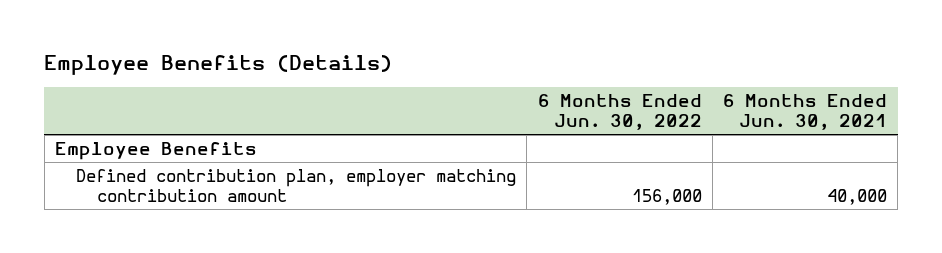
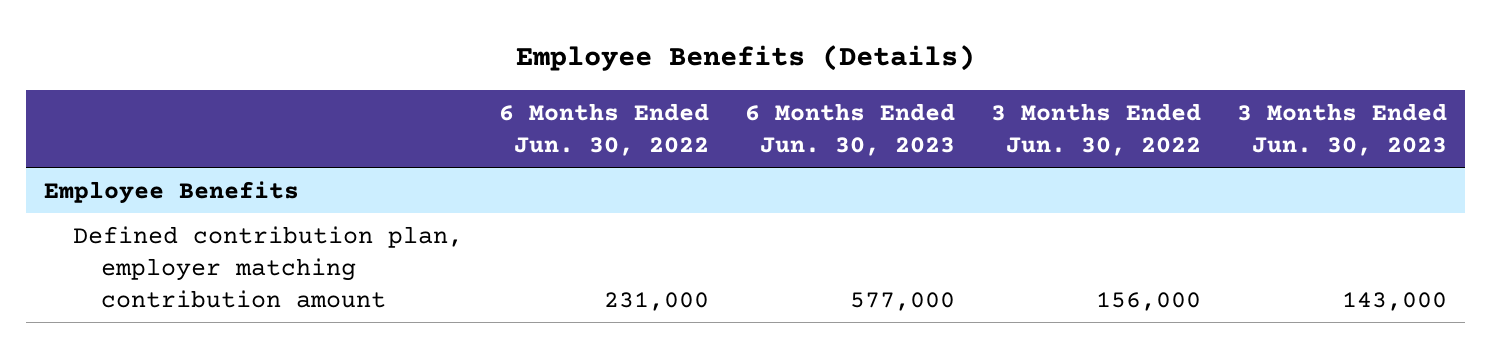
- | 6 Months Ended Jun. 30, 2022 | 6 Months Ended Jun. 30, 2021
+ | 6 Months Ended Jun. 30, 2022 | 6 Months Ended Jun. 30, 2023 | 3 Months Ended Jun. 30, 2022 | 3 Months Ended Jun. 30, 2023
- Defined contribution plan, employer matching contribution amount | 156,000 | 40,000
+ Defined contribution plan, employer matching contribution amount | 231,000 | 577,000 | 156,000 | 143,000

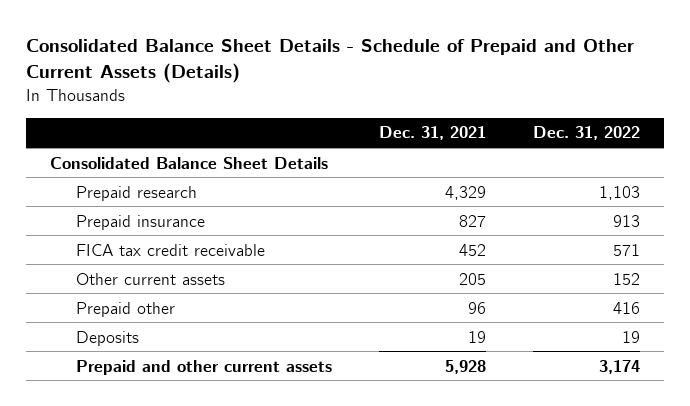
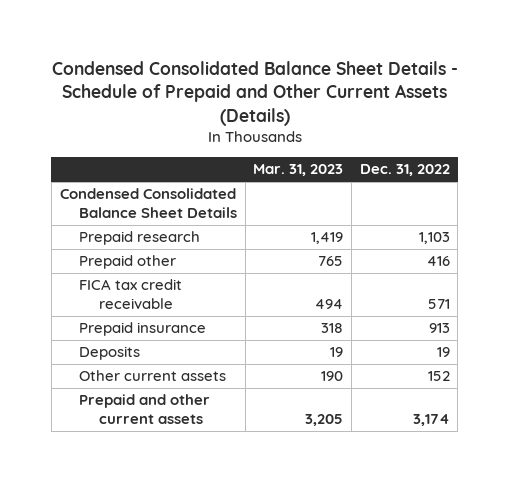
- Consolidated Balance Sheet Details - Schedule of Prepaid and Other Current Assets (Details)
+ Condensed Consolidated Balance Sheet Details - Schedule of Prepaid and Other Current Assets (Details)
- | Dec. 31, 2021 | Dec. 31, 2022
+ | Mar. 31, 2023 | Dec. 31, 2022
- Consolidated Balance Sheet Details
+ Condensed Consolidated Balance Sheet Details
moved down: FICA tax credit receivable | 494 | 571
moved down: Prepaid insurance | 318 | 913
moved down: Other current assets | 190 | 152

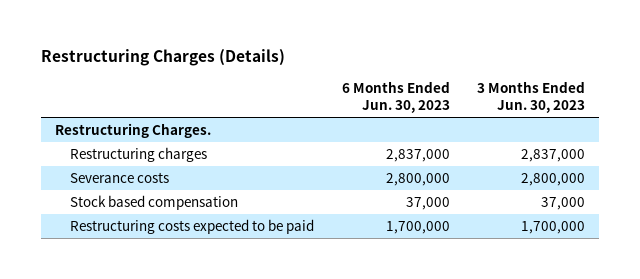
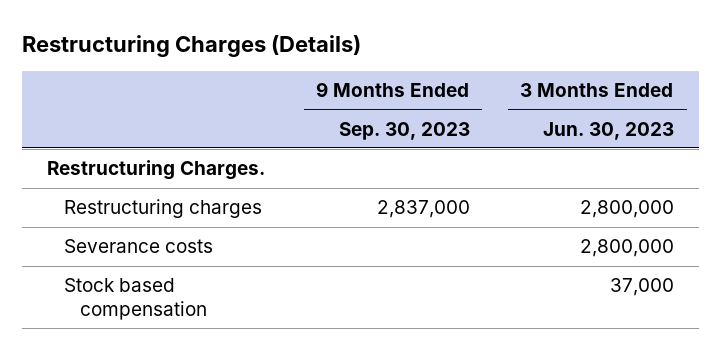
- | 6 Months Ended Jun. 30, 2023 | 3 Months Ended Jun. 30, 2023
+ | 9 Months Ended Sep. 30, 2023 | 3 Months Ended Jun. 30, 2023
- Restructuring charges | 2,837,000 | 2,837,000
+ Restructuring charges | 2,837,000 | 2,800,000
- Restructuring costs expected to be paid | 1,700,000 | 1,700,000

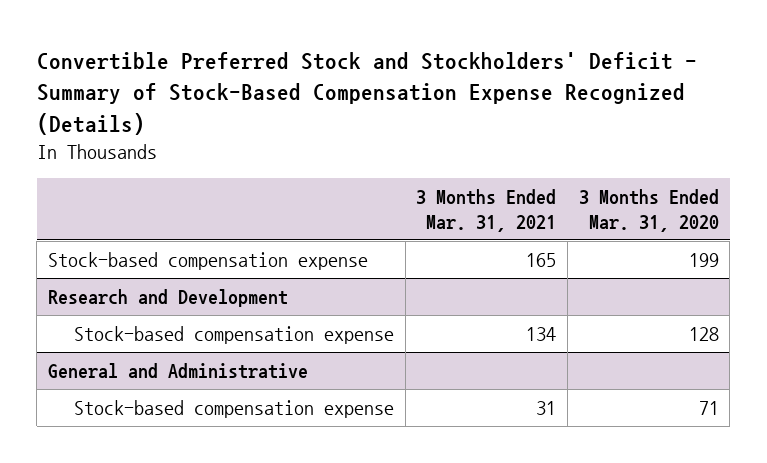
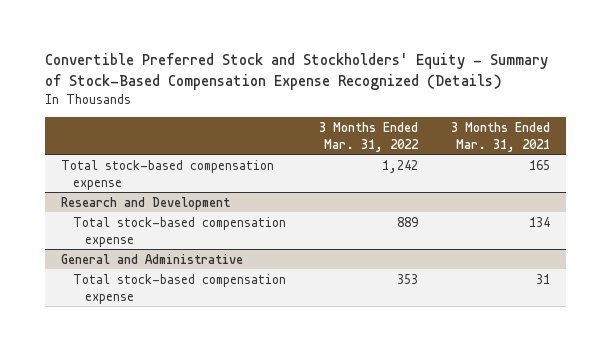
- Convertible Preferred Stock and Stockholders' Deficit - Summary of Stock-Based Compensation Expense Recognized (Details)
+ Convertible Preferred Stock and Stockholders' Equity - Summary of Stock-Based Compensation Expense Recognized (Details)
- | 3 Months Ended Mar. 31, 2021 | 3 Months Ended Mar. 31, 2020
+ | 3 Months Ended Mar. 31, 2022 | 3 Months Ended Mar. 31, 2021
- Stock-based compensation expense | 165 | 199
+ Total stock-based compensation expense | 1,242 | 165
@ Research and Development
- Stock-based compensation expense | 134 | 128
+ Total stock-based compensation expense | 889 | 134
@ General and Administrative
- Stock-based compensation expense | 31 | 71
+ Total stock-based compensation expense | 353 | 31

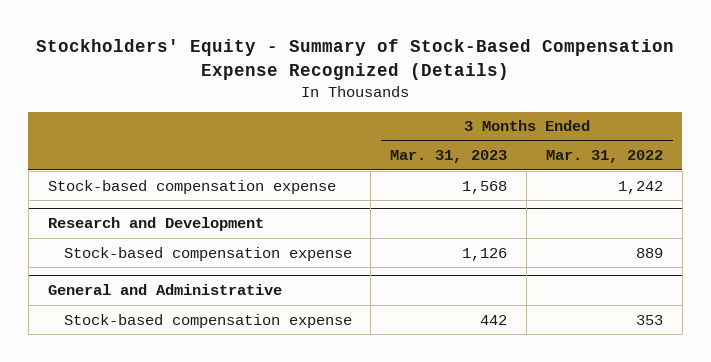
- Convertible Preferred Stock and Stockholders' Equity - Summary of Stock-Based Compensation Expense Recognized (Details)
+ Stockholders' Equity - Summary of Stock-Based Compensation Expense Recognized (Details)
- | 3 Months Ended Mar. 31, 2022 | 3 Months Ended Mar. 31, 2021
+ | 3 Months Ended Mar. 31, 2023 | 3 Months Ended Mar. 31, 2022
- Total stock-based compensation expense | 1,242 | 165
+ Stock-based compensation expense | 1,568 | 1,242
@ Research and Development
- Total stock-based compensation expense | 889 | 134
+ Stock-based compensation expense | 1,126 | 889
@ General and Administrative
- Total stock-based compensation expense | 353 | 31
+ Stock-based compensation expense | 442 | 353

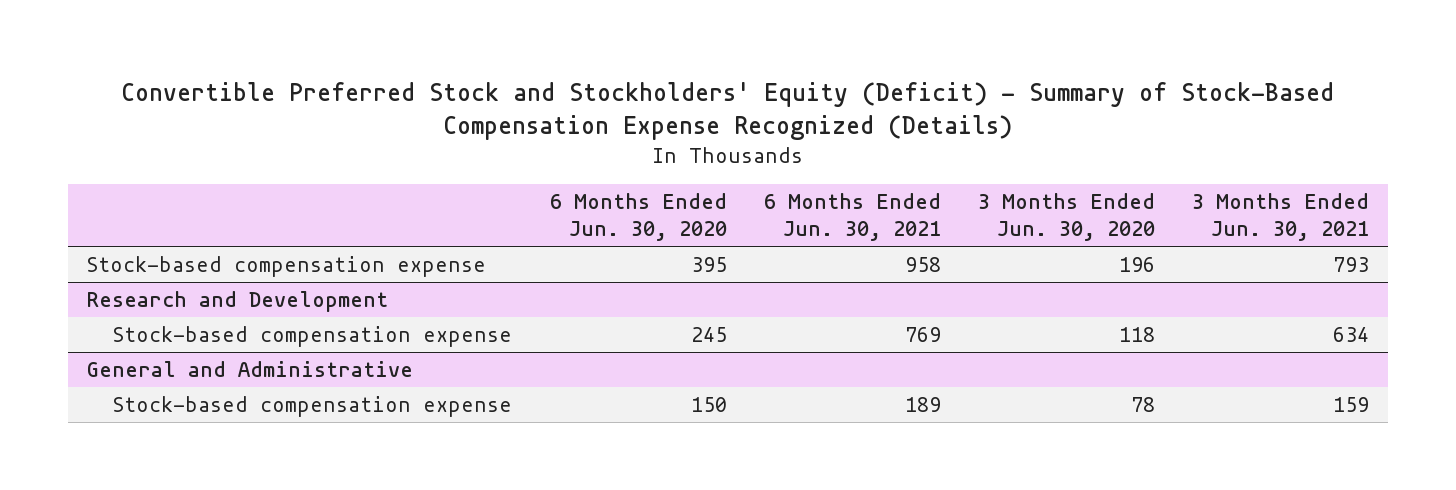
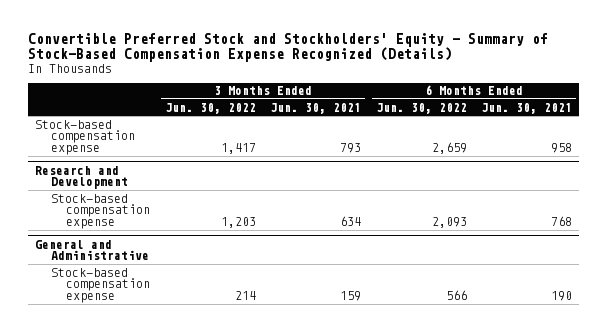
- Convertible Preferred Stock and Stockholders' Equity (Deficit) - Summary of Stock-Based Compensation Expense Recognized (Details)
+ Convertible Preferred Stock and Stockholders' Equity - Summary of Stock-Based Compensation Expense Recognized (Details)
- | 6 Months Ended Jun. 30, 2020 | 6 Months Ended Jun. 30, 2021 | 3 Months Ended Jun. 30, 2020 | 3 Months Ended Jun. 30, 2021
+ | 3 Months Ended Jun. 30, 2022 | 3 Months Ended Jun. 30, 2021 | 6 Months Ended Jun. 30, 2022 | 6 Months Ended Jun. 30, 2021
@ Research and Development
- Stock-based compensation expense | 245 | 769 | 118 | 634
+ Stock-based compensation expense | 1,203 | 634 | 2,093 | 768
@ General and Administrative
- Stock-based compensation expense | 150 | 189 | 78 | 159
+ Stock-based compensation expense | 214 | 159 | 566 | 190

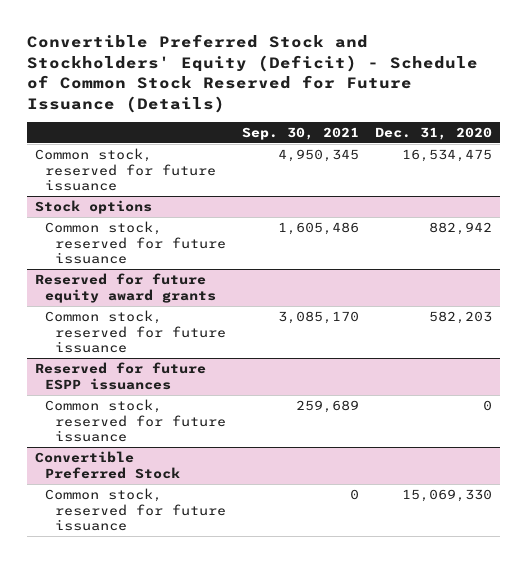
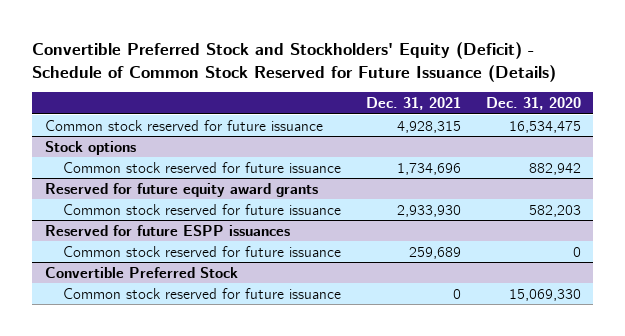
- | Sep. 30, 2021 | Dec. 31, 2020
+ | Dec. 31, 2021 | Dec. 31, 2020
- Common stock, reserved for future issuance | 4,950,345 | 16,534,475
+ Common stock reserved for future issuance | 4,928,315 | 16,534,475
@ Stock options
- Common stock, reserved for future issuance | 1,605,486 | 882,942
+ Common stock reserved for future issuance | 1,734,696 | 882,942
@ Reserved for future equity award grants
- Common stock, reserved for future issuance | 3,085,170 | 582,203
+ Common stock reserved for future issuance | 2,933,930 | 582,203
@ Reserved for future ESPP issuances
- Common stock, reserved for future issuance | 259,689 | 0
+ Common stock reserved for future issuance | 259,689 | 0
@ Convertible Preferred Stock
- Common stock, reserved for future issuance | 0 | 15,069,330
+ Common stock reserved for future issuance | 0 | 15,069,330

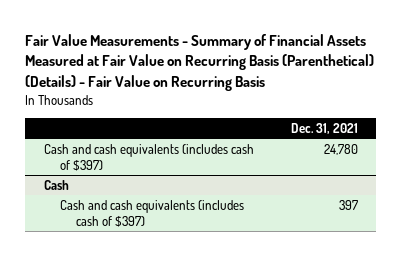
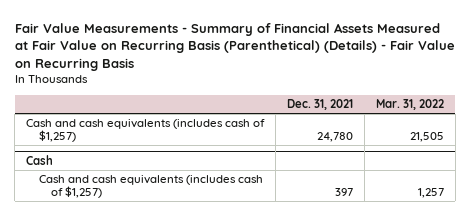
- | Dec. 31, 2021
+ | Dec. 31, 2021 | Mar. 31, 2022
- Cash and cash equivalents (includes cash of $397) | 24,780
+ Cash and cash equivalents (includes cash of $1,257) | 24,780 | 21,505
@ Cash
- Cash and cash equivalents (includes cash of $397) | 397
+ Cash and cash equivalents (includes cash of $1,257) | 397 | 1,257

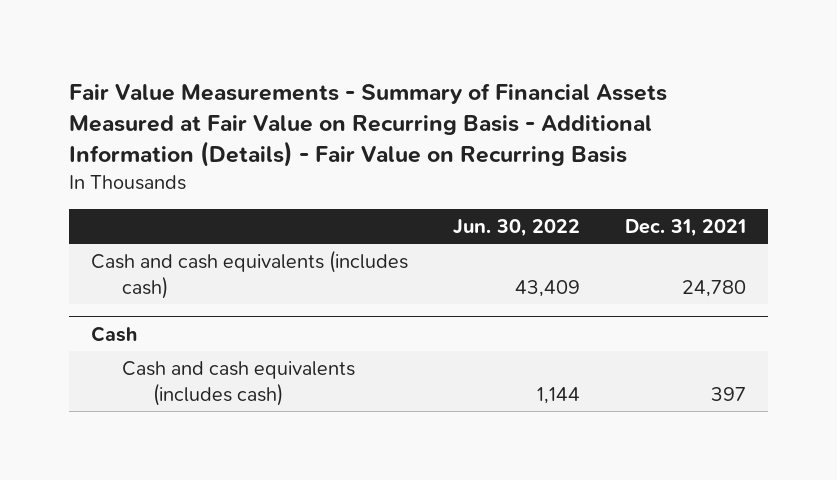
- Fair Value Measurements - Summary of Financial Assets Measured at Fair Value on Recurring Basis (Parenthetical) (Details) - Fair Value on Recurring Basis
+ Fair Value Measurements - Summary of Financial Assets Measured at Fair Value on Recurring Basis - Additional Information (Details) - Fair Value on Recurring Basis
- | Dec. 31, 2021 | Mar. 31, 2022
+ | Jun. 30, 2022 | Dec. 31, 2021
- Cash and cash equivalents (includes cash of $1,257) | 24,780 | 21,505
+ Cash and cash equivalents (includes cash) | 43,409 | 24,780
@ Cash
- Cash and cash equivalents (includes cash of $1,257) | 397 | 1,257
+ Cash and cash equivalents (includes cash) | 1,144 | 397

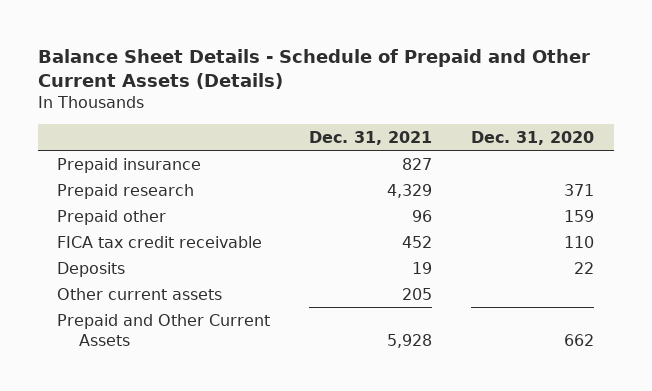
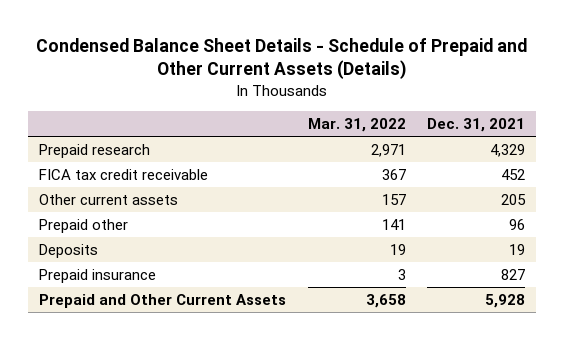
- Balance Sheet Details - Schedule of Prepaid and Other Current Assets (Details)
+ Condensed Balance Sheet Details - Schedule of Prepaid and Other Current Assets (Details)
- | Dec. 31, 2021 | Dec. 31, 2020
+ | Mar. 31, 2022 | Dec. 31, 2021
moved down: Prepaid other | 141 | 96
moved down: Deposits | 19 | 19
moved down: Prepaid insurance | 3 | 827

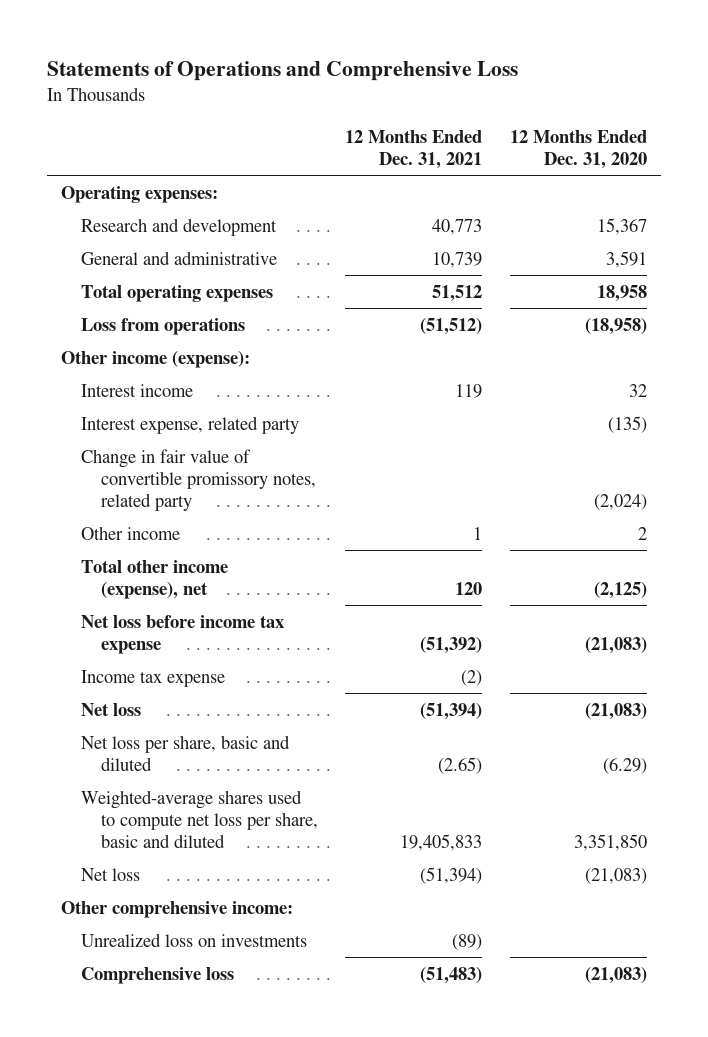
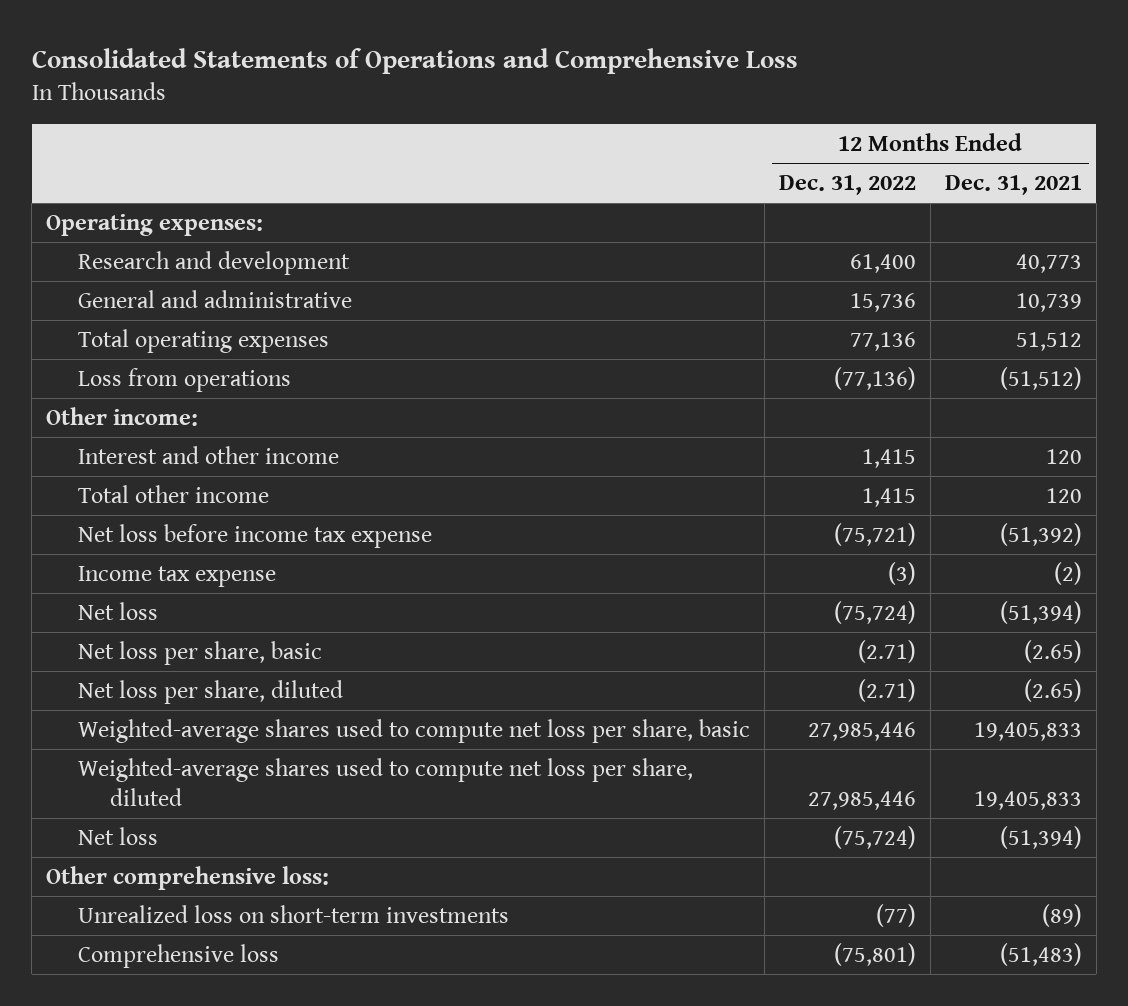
- Statements of Operations and Comprehensive Loss
+ Consolidated Statements of Operations and Comprehensive Loss
- | 12 Months Ended Dec. 31, 2021 | 12 Months Ended Dec. 31, 2020
+ | 12 Months Ended Dec. 31, 2022 | 12 Months Ended Dec. 31, 2021
- Other income (expense):
- Interest income | 119 | 32
- Interest expense, related party | | (135)
- Change in fair value of convertible promissory notes, related party | | (2,024)
- Other income | 1 | 2
- Total other income (expense), net | 120 | (2,125)
+ Other income:
+ Interest and other income | 1,415 | 120
+ Total other income | 1,415 | 120
- Net loss per share, basic and diluted | (2.65) | (6.29)
- Weighted-average shares used to compute net loss per share, basic and diluted | 19,405,833 | 3,351,850
+ Net loss per share, basic | (2.71) | (2.65)
+ Net loss per share, diluted | (2.71) | (2.65)
+ Weighted-average shares used to compute net loss per share, basic | 27,985,446 | 19,405,833
+ Weighted-average shares used to compute net loss per share, diluted | 27,985,446 | 19,405,833
- Other comprehensive income:
- Unrealized loss on investments | (89) |
+ Other comprehensive loss:
+ Unrealized loss on short-term investments | (77) | (89)

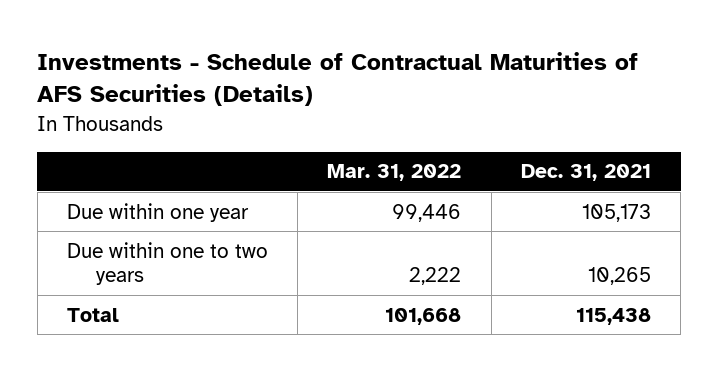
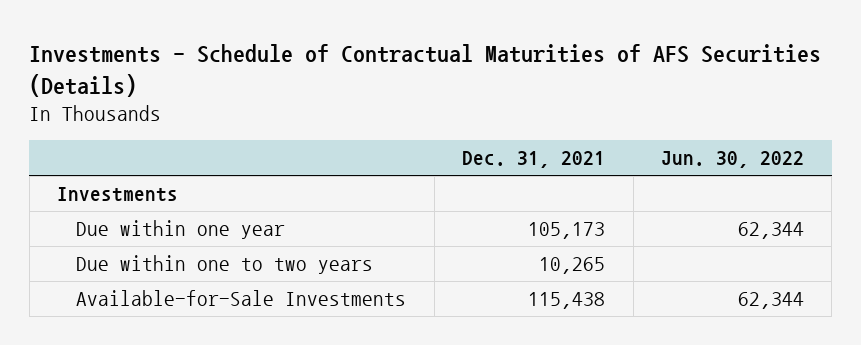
- | Mar. 31, 2022 | Dec. 31, 2021
+ | Dec. 31, 2021 | Jun. 30, 2022
+ Investments
- Total | 101,668 | 115,438
+ Available-for-Sale Investments | 115,438 | 62,344

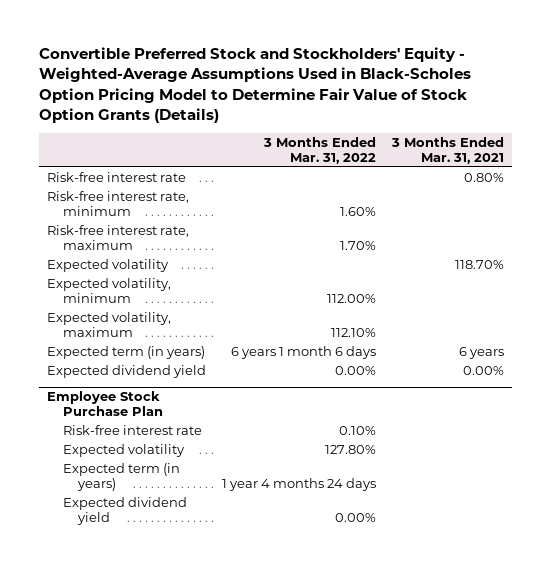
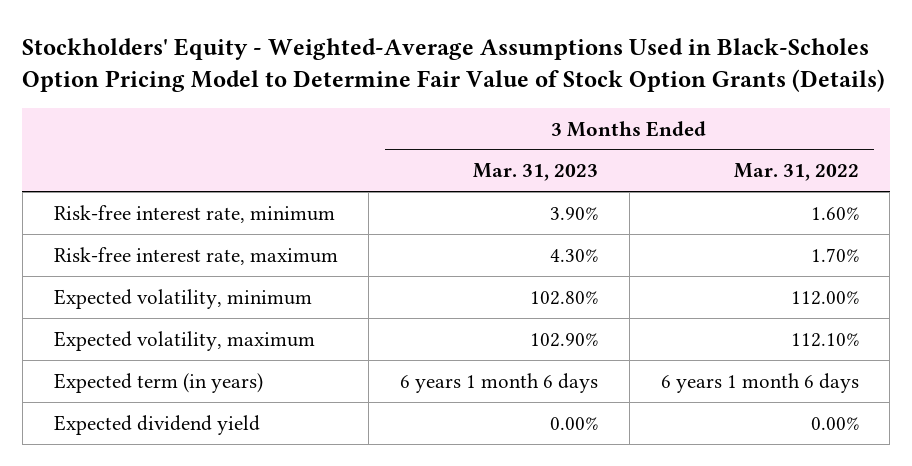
- Convertible Preferred Stock and Stockholders' Equity - Weighted-Average Assumptions Used in Black-Scholes Option Pricing Model to Determine Fair Value of Stock Option Grants (Details)
+ Stockholders' Equity - Weighted-Average Assumptions Used in Black-Scholes Option Pricing Model to Determine Fair Value of Stock Option Grants (Details)
- | 3 Months Ended Mar. 31, 2022 | 3 Months Ended Mar. 31, 2021
+ | 3 Months Ended Mar. 31, 2023 | 3 Months Ended Mar. 31, 2022
- Risk-free interest rate | | 0.80%
- Expected volatility | | 118.70%
- Employee Stock Purchase Plan
- Risk-free interest rate | 0.10% |
- Expected volatility | 127.80% |
- Expected term (in years) | 1 year 4 months 24 days |
- Expected dividend yield | 0.00% |

